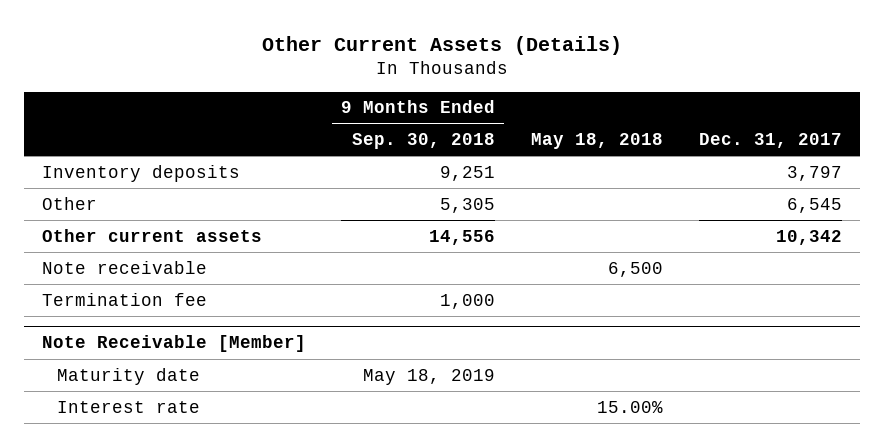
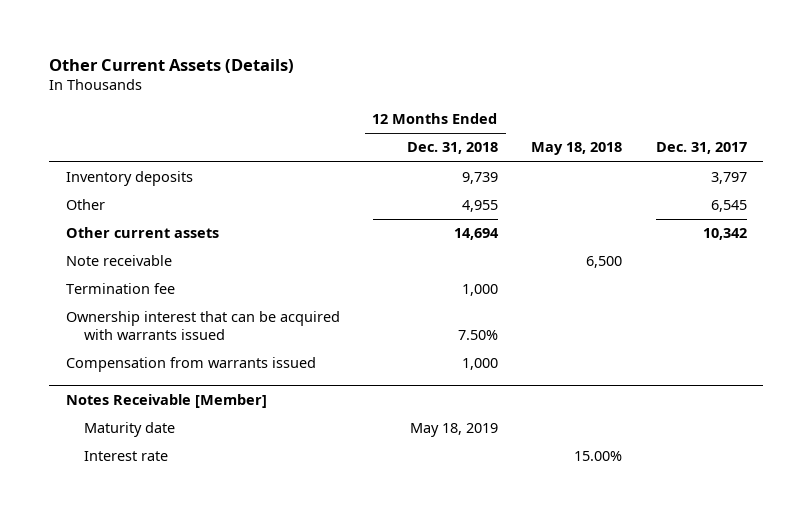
- | 9 Months Ended Sep. 30, 2018 | May 18, 2018 | Dec. 31, 2017
+ | 12 Months Ended Dec. 31, 2018 | May 18, 2018 | Dec. 31, 2017
- Note Receivable [Member]
+ Ownership interest that can be acquired with warrants issued | 7.50% | |
+ Compensation from warrants issued | 1,000 | |
+ Notes Receivable [Member]

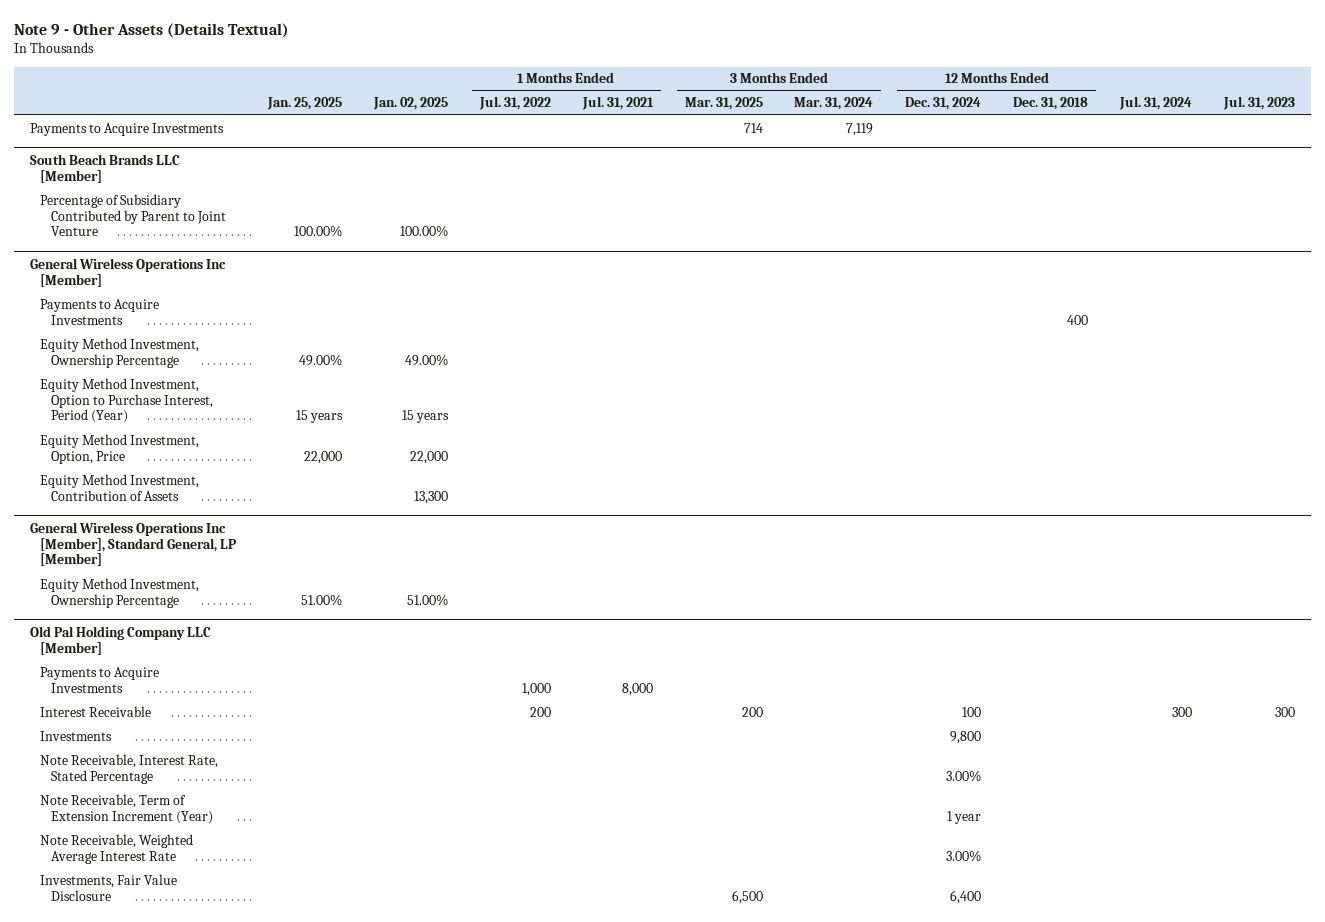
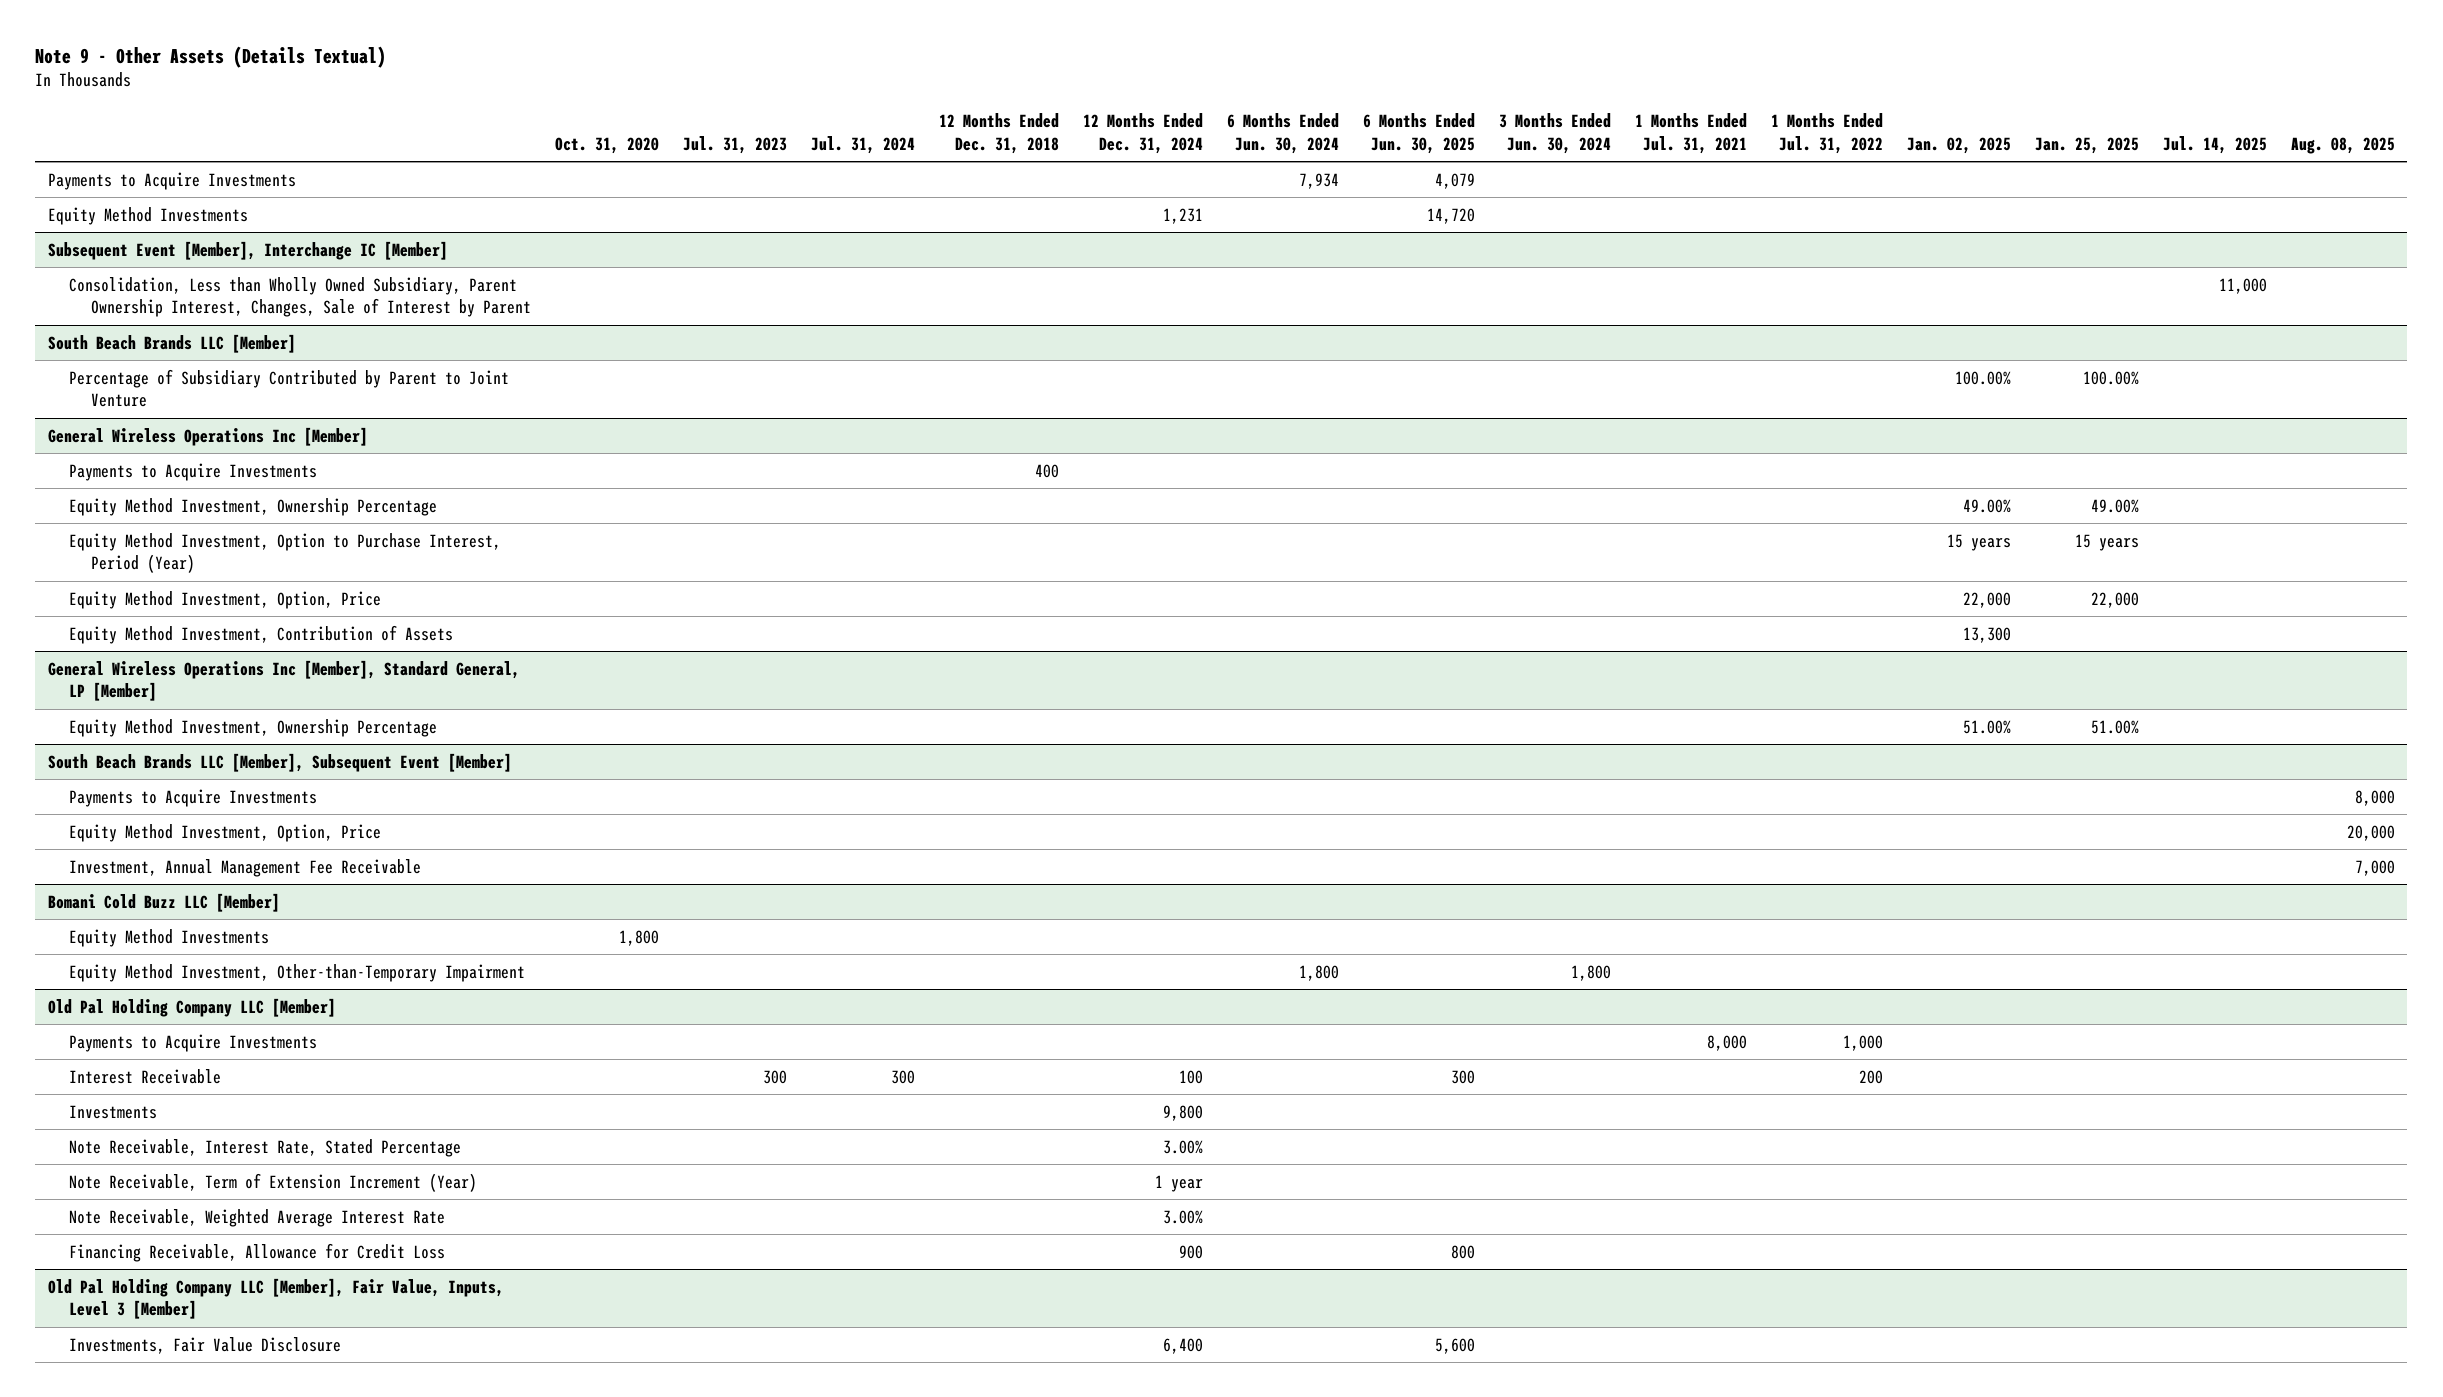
- | Jan. 25, 2025 | Jan. 02, 2025 | 1 Months Ended Jul. 31, 2022 | 1 Months Ended Jul. 31, 2021 | 3 Months Ended Mar. 31, 2025 | 3 Months Ended Mar. 31, 2024 | 12 Months Ended Dec. 31, 2024 | 12 Months Ended Dec. 31, 2018 | Jul. 31, 2024 | Jul. 31, 2023
+ | Oct. 31, 2020 | Jul. 31, 2023 | Jul. 31, 2024 | 12 Months Ended Dec. 31, 2018 | 12 Months Ended Dec. 31, 2024 | 6 Months Ended Jun. 30, 2024 | 6 Months Ended Jun. 30, 2025 | 3 Months Ended Jun. 30, 2024 | 1 Months Ended Jul. 31, 2021 | 1 Months Ended Jul. 31, 2022 | Jan. 02, 2025 | Jan. 25, 2025 | Jul. 14, 2025 | Aug. 08, 2025
+ Equity Method Investments | | | | | 1,231 | | 14,720 | | | | | | |
+ Subsequent Event [Member], Interchange IC [Member]
+ Consolidation, Less than Wholly Owned Subsidiary, Parent Ownership Interest, Changes, Sale of Interest by Parent | | | | | | | | | | | | | 11,000 |
+ South Beach Brands LLC [Member], Subsequent Event [Member]
+ Payments to Acquire Investments | | | | | | | | | | | | | | 8,000
+ Equity Method Investment, Option, Price | | | | | | | | | | | | | | 20,000
+ Investment, Annual Management Fee Receivable | | | | | | | | | | | | | | 7,000
+ Bomani Cold Buzz LLC [Member]
+ Equity Method Investments | 1,800 | | | | | | | | | | | | |
+ Equity Method Investment, Other-than-Temporary Impairment | | | | | | 1,800 | | 1,800 | | | | | |
@ Old Pal Holding Company LLC [Member]
- Investments, Fair Value Disclosure | | | | | 6,500 | | 6,400 | | |
+ Financing Receivable, Allowance for Credit Loss | | | | | 900 | | 800 | | | | | | |
+ Old Pal Holding Company LLC [Member], Fair Value, Inputs, Level 3 [Member]
+ Investments, Fair Value Disclosure | | | | | 6,400 | | 5,600 | | | | | | |

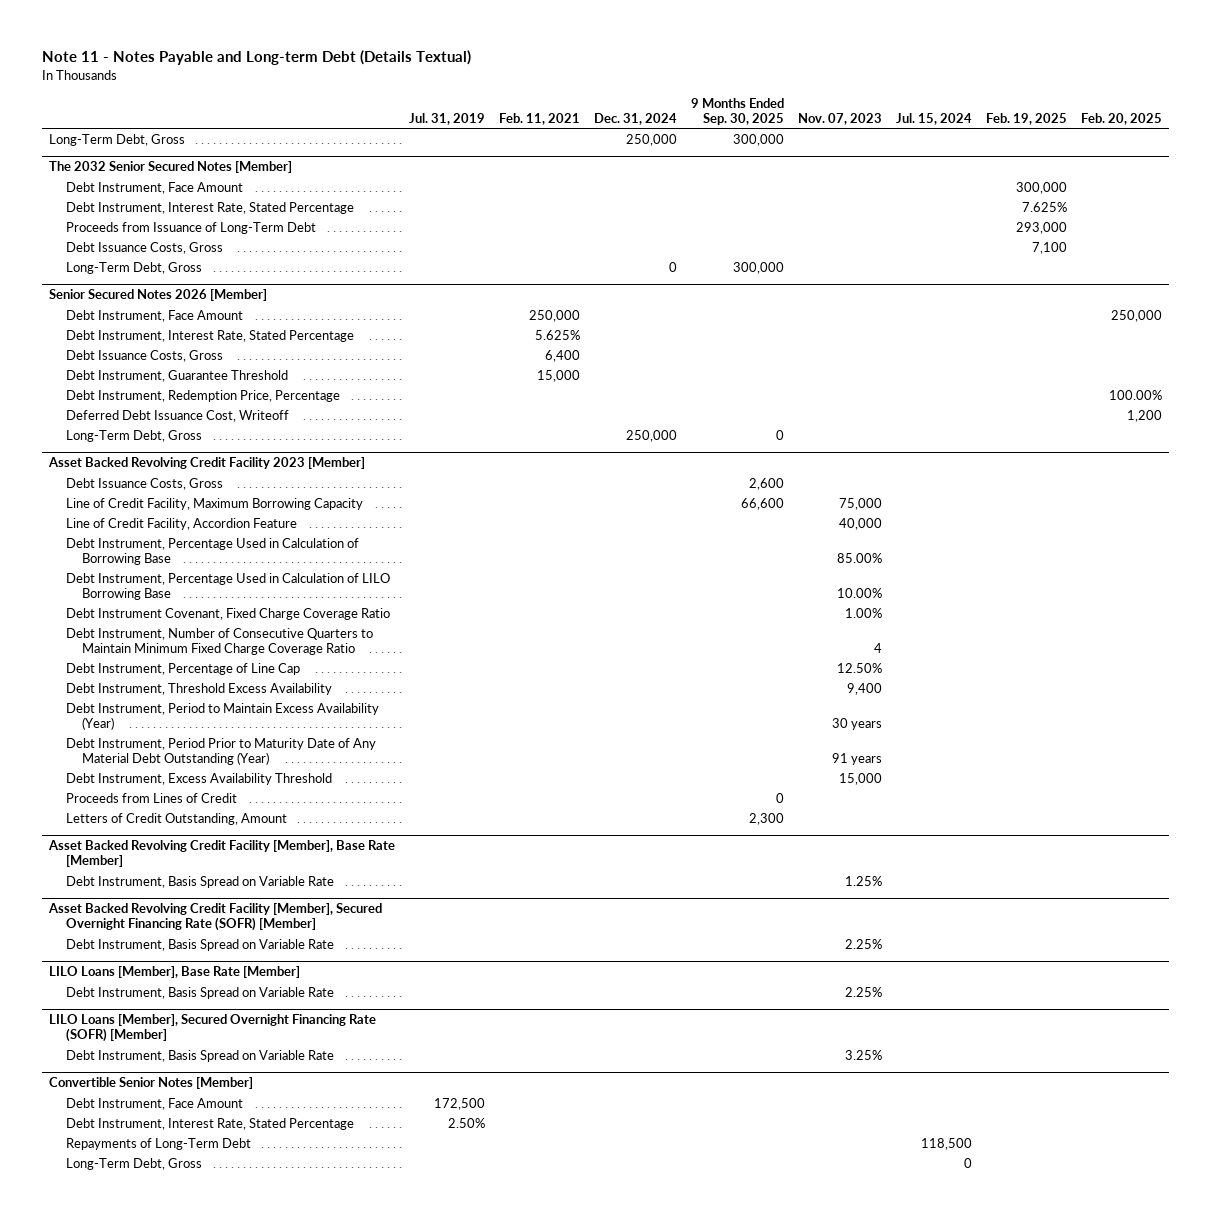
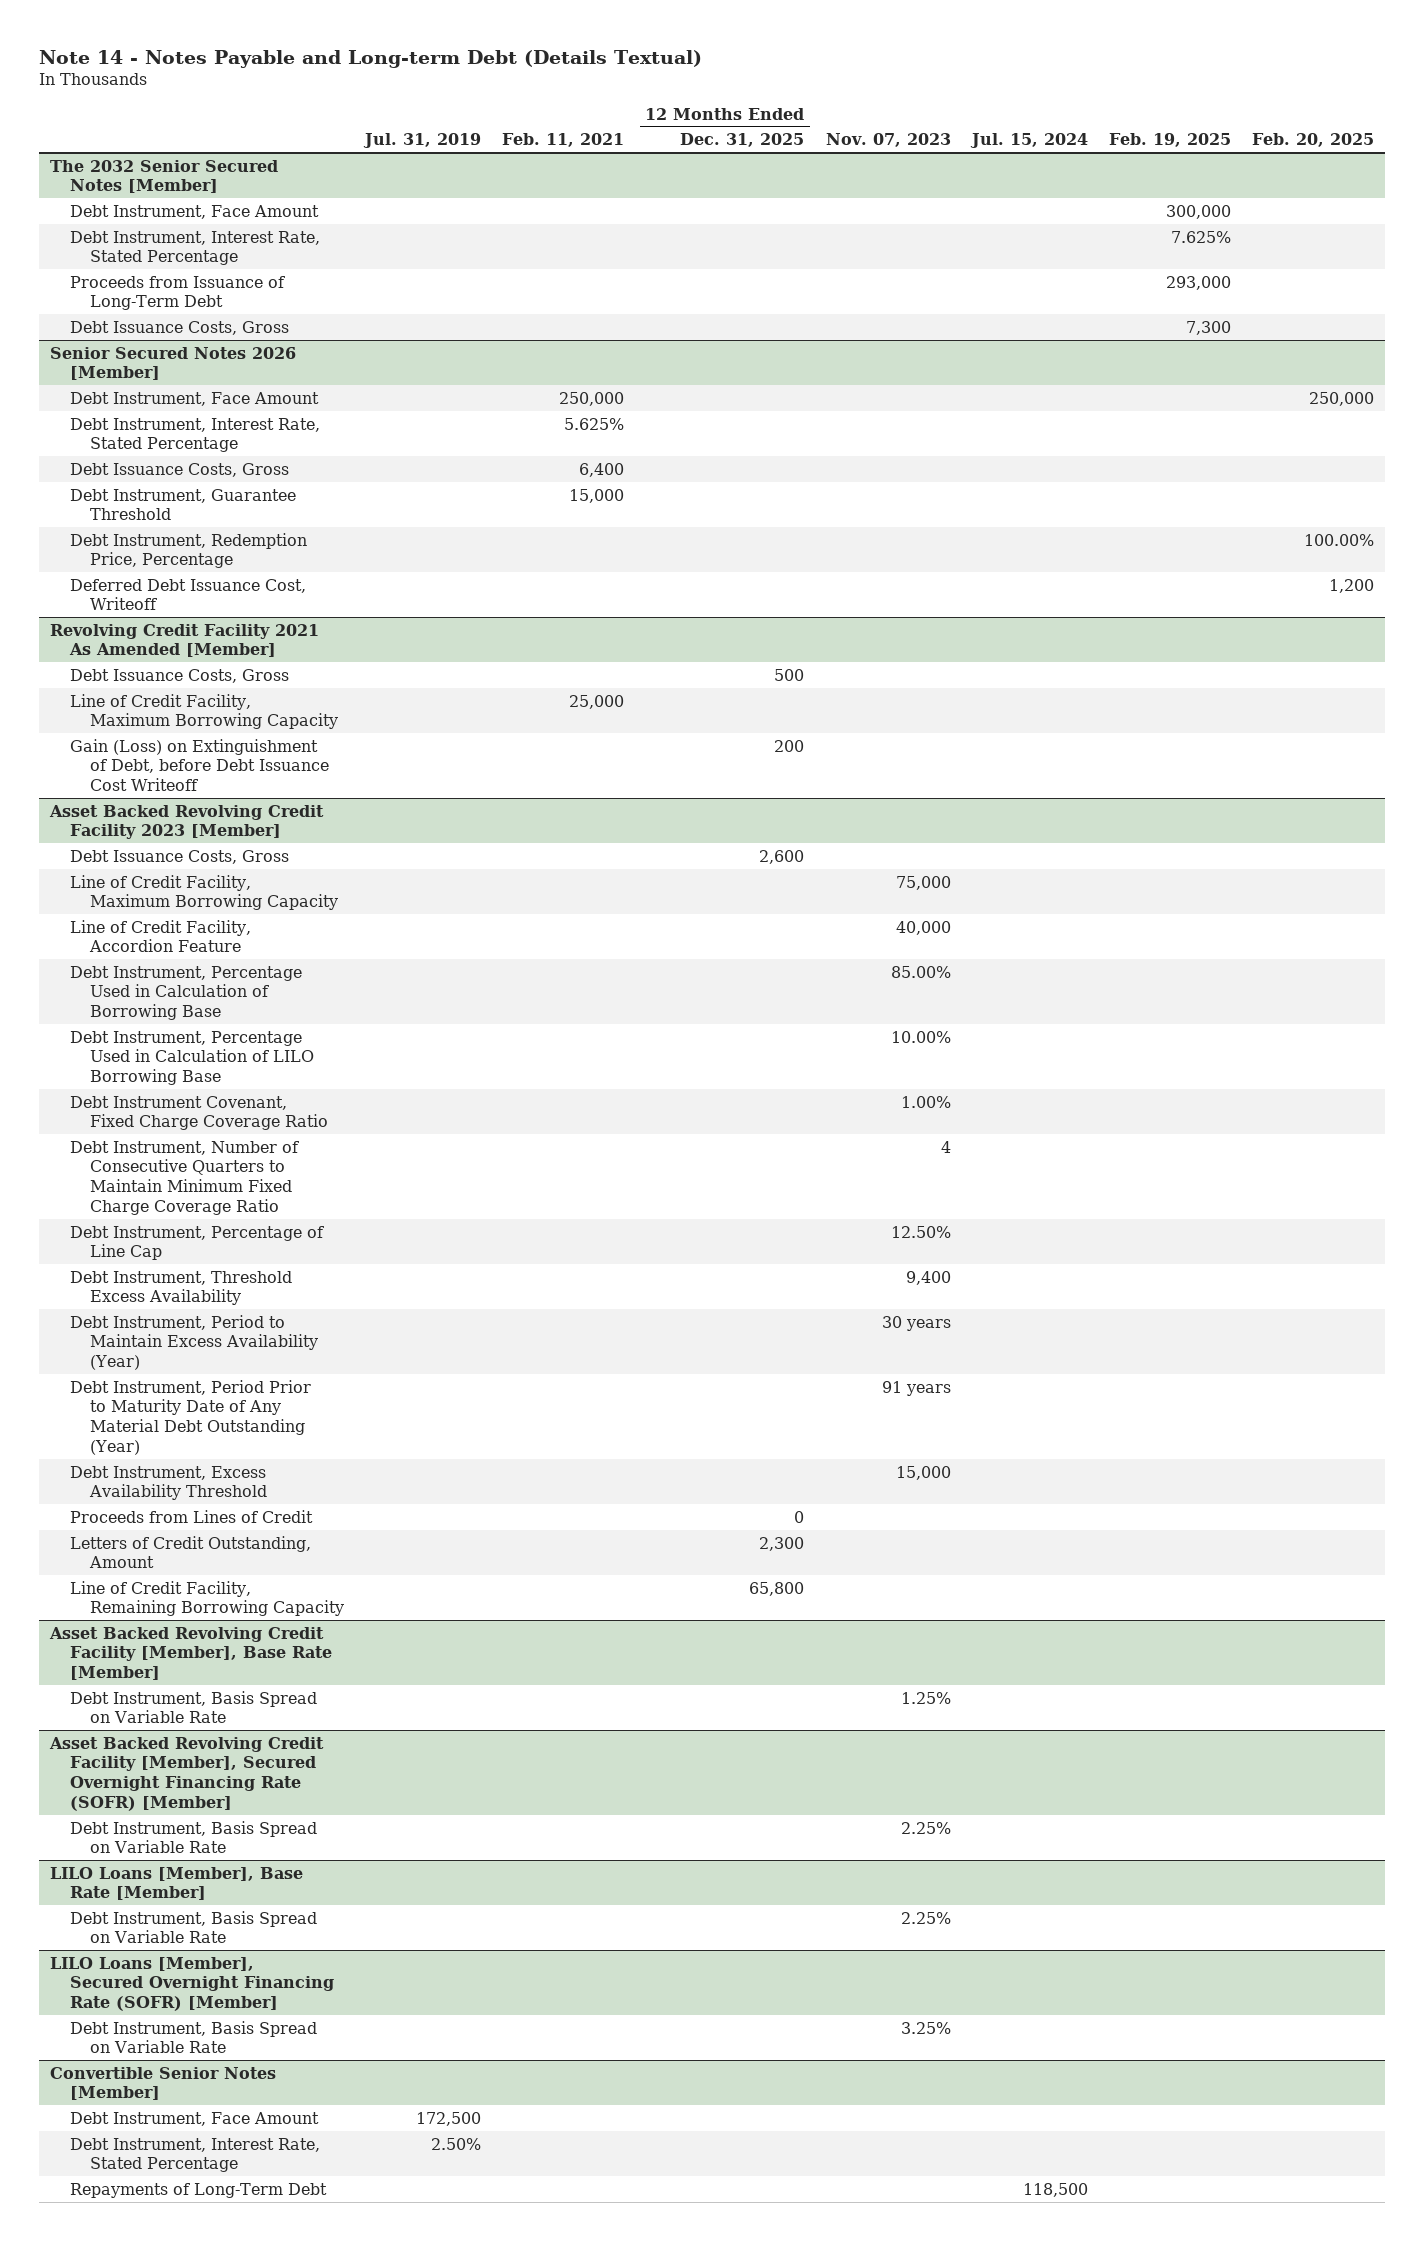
- Note 11 - Notes Payable and Long-term Debt (Details Textual)
+ Note 14 - Notes Payable and Long-term Debt (Details Textual)
- | Jul. 31, 2019 | Feb. 11, 2021 | Dec. 31, 2024 | 9 Months Ended Sep. 30, 2025 | Nov. 07, 2023 | Jul. 15, 2024 | Feb. 19, 2025 | Feb. 20, 2025
+ | Jul. 31, 2019 | Feb. 11, 2021 | 12 Months Ended Dec. 31, 2025 | Nov. 07, 2023 | Jul. 15, 2024 | Feb. 19, 2025 | Feb. 20, 2025
- Long-Term Debt, Gross | | | 250,000 | 300,000 | | | |
@ The 2032 Senior Secured Notes [Member]
- Debt Issuance Costs, Gross | | | | | | | 7,100 |
- Long-Term Debt, Gross | | | 0 | 300,000 | | | |
+ Debt Issuance Costs, Gross | | | | | | 7,300 |
@ Senior Secured Notes 2026 [Member]
- Long-Term Debt, Gross | | | 250,000 | 0 | | | |
+ Revolving Credit Facility 2021 As Amended [Member]
+ Debt Issuance Costs, Gross | | | 500 | | | |
+ Line of Credit Facility, Maximum Borrowing Capacity | | 25,000 | | | | |
+ Gain (Loss) on Extinguishment of Debt, before Debt Issuance Cost Writeoff | | | 200 | | | |
@ Asset Backed Revolving Credit Facility 2023 [Member]
+ Line of Credit Facility, Remaining Borrowing Capacity | | | 65,800 | | | |
@ Convertible Senior Notes [Member]
- Long-Term Debt, Gross | | | | | | 0 | |

